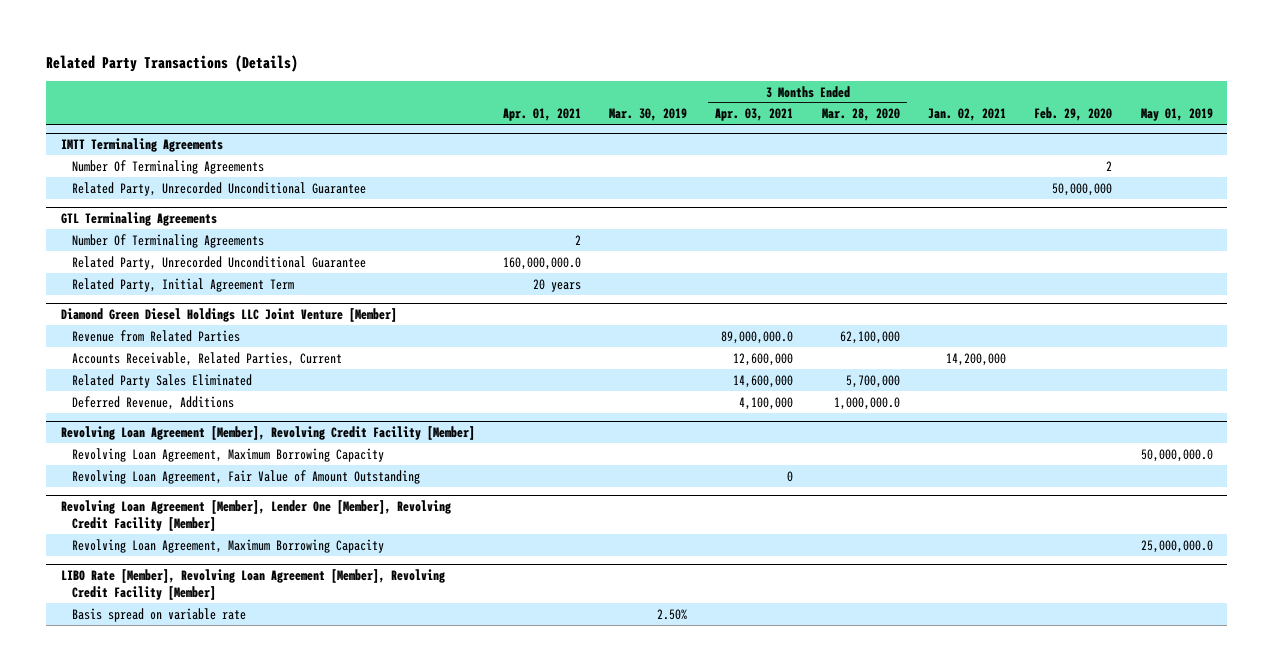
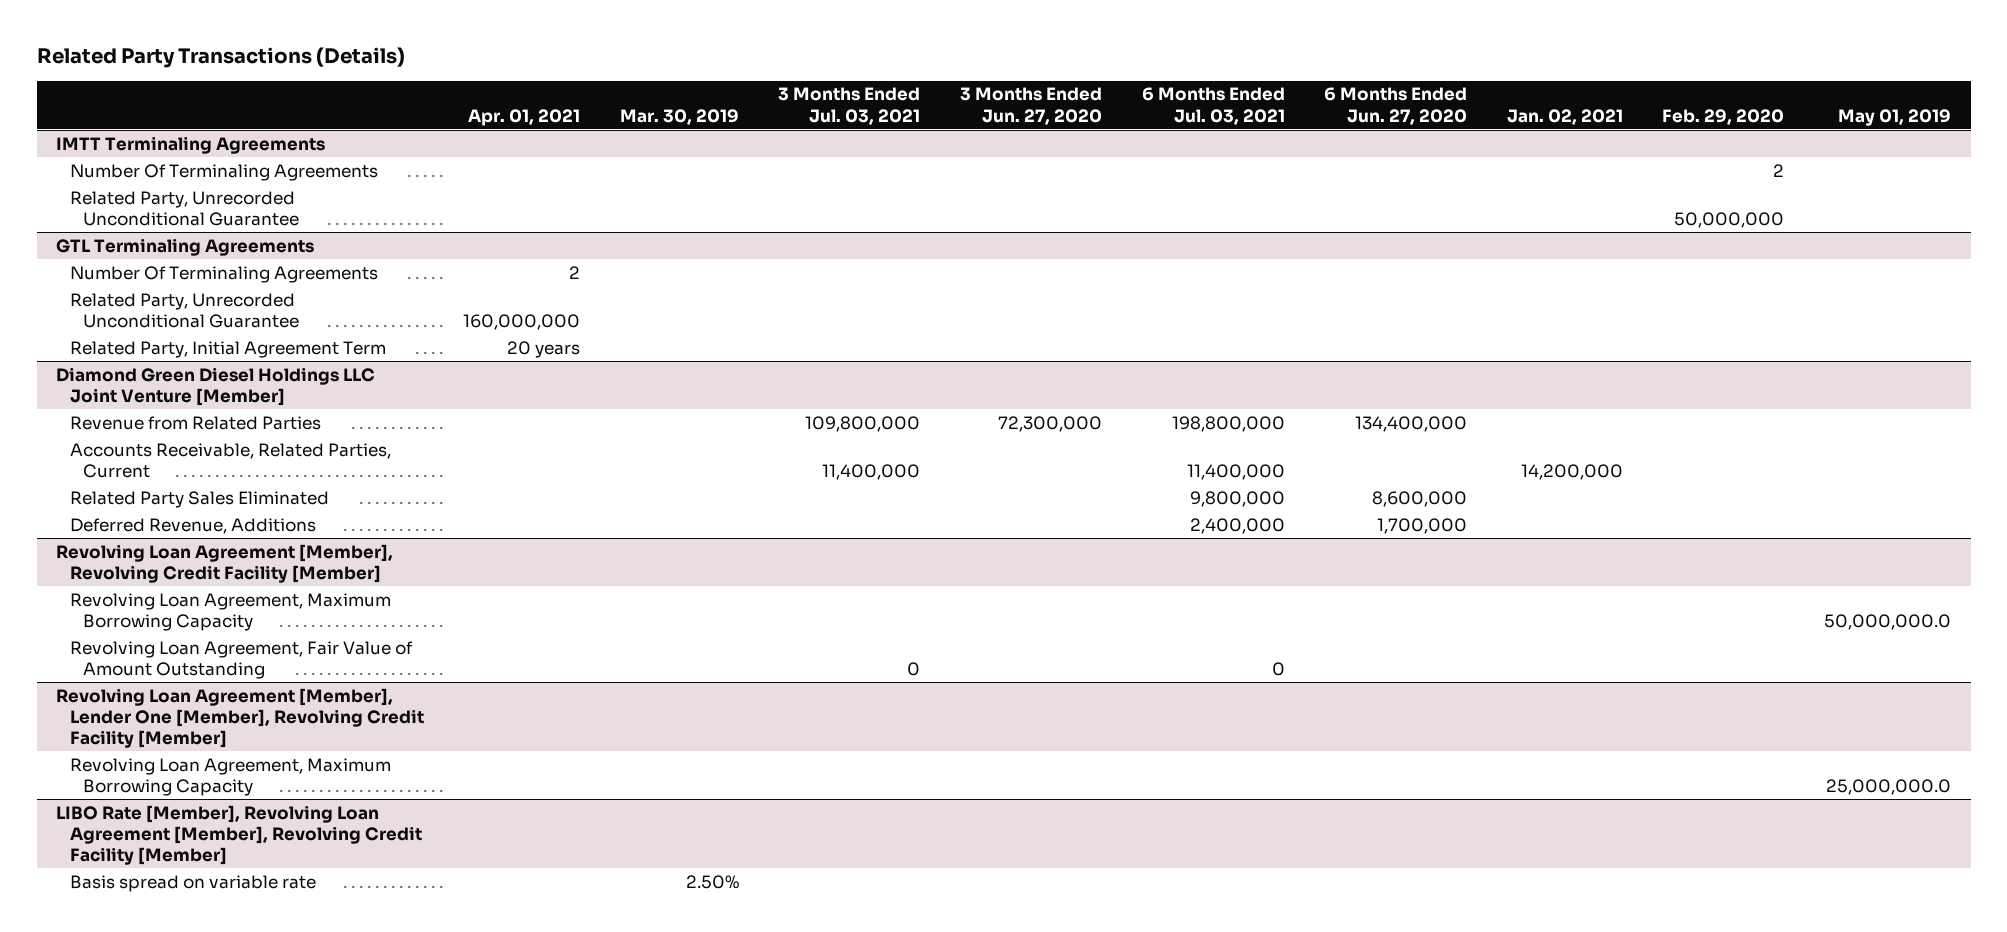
- | Apr. 01, 2021 | Mar. 30, 2019 | 3 Months Ended Apr. 03, 2021 | 3 Months Ended Mar. 28, 2020 | Jan. 02, 2021 | Feb. 29, 2020 | May 01, 2019
+ | Apr. 01, 2021 | Mar. 30, 2019 | 3 Months Ended Jul. 03, 2021 | 3 Months Ended Jun. 27, 2020 | 6 Months Ended Jul. 03, 2021 | 6 Months Ended Jun. 27, 2020 | Jan. 02, 2021 | Feb. 29, 2020 | May 01, 2019
@ GTL Terminaling Agreements
- Related Party, Unrecorded Unconditional Guarantee | 160,000,000.0 | | | | | |
+ Related Party, Unrecorded Unconditional Guarantee | 160,000,000 | | | | | | | |

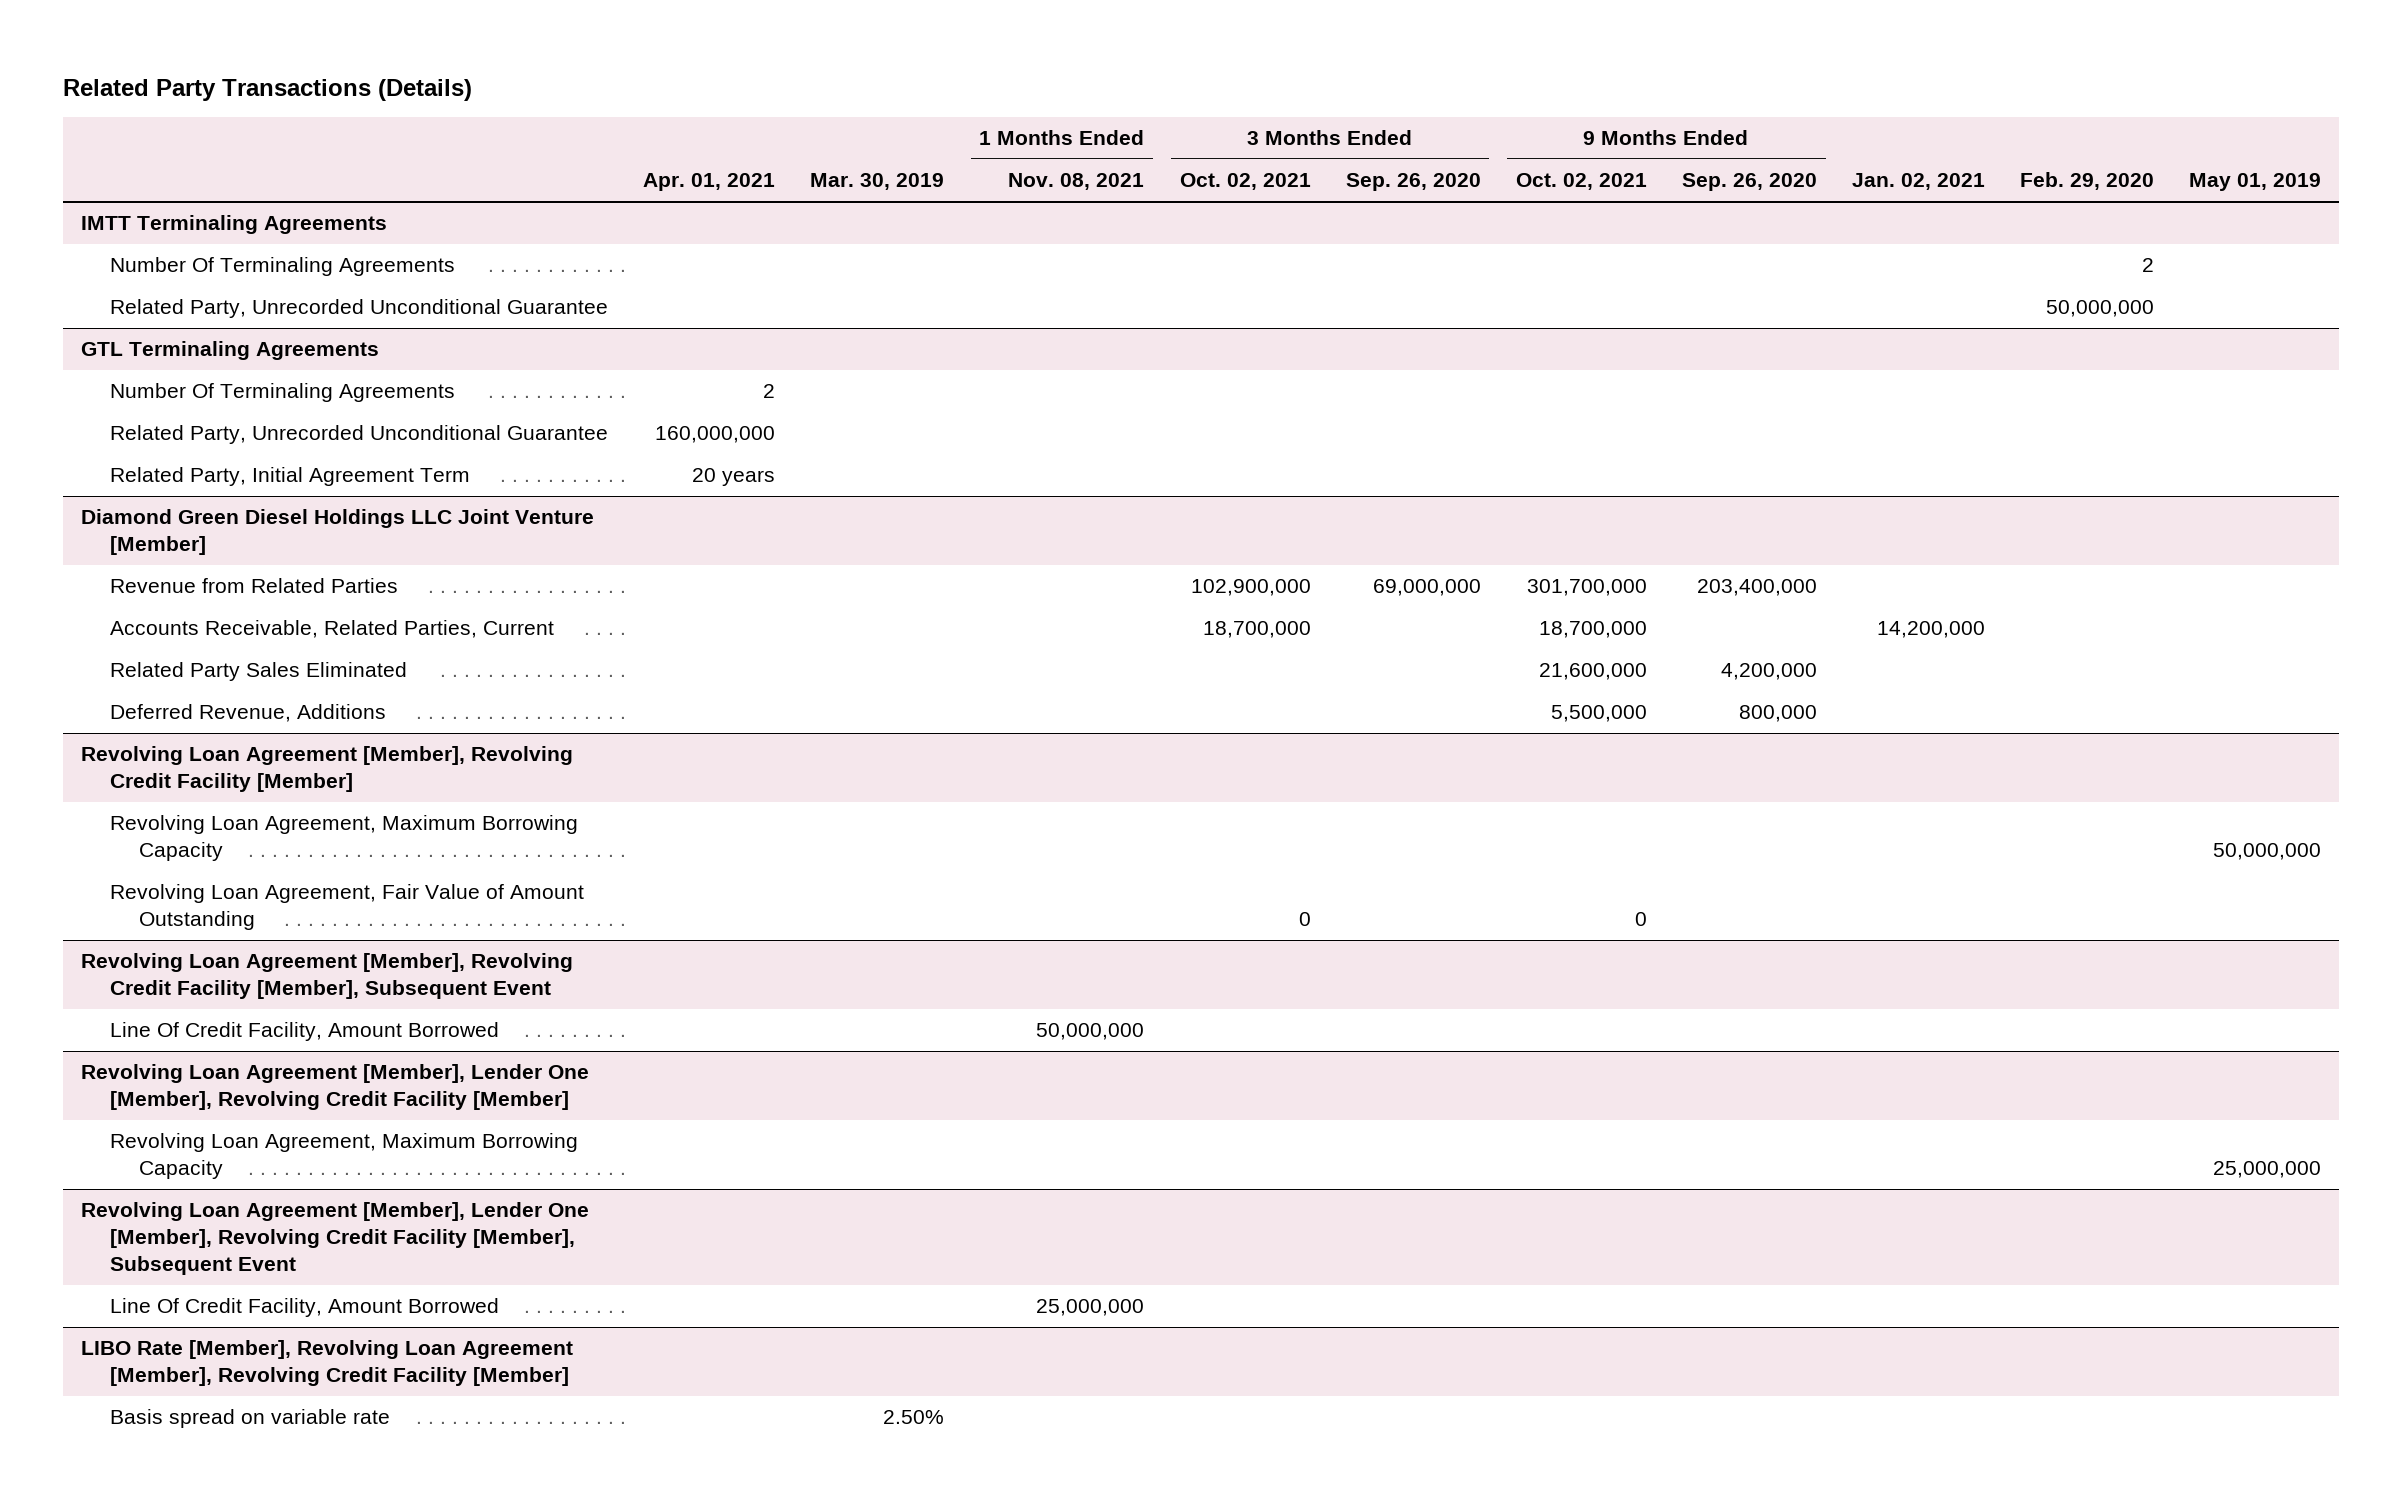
- | Apr. 01, 2021 | Mar. 30, 2019 | 3 Months Ended Jul. 03, 2021 | 3 Months Ended Jun. 27, 2020 | 6 Months Ended Jul. 03, 2021 | 6 Months Ended Jun. 27, 2020 | Jan. 02, 2021 | Feb. 29, 2020 | May 01, 2019
+ | Apr. 01, 2021 | Mar. 30, 2019 | 1 Months Ended Nov. 08, 2021 | 3 Months Ended Oct. 02, 2021 | 3 Months Ended Sep. 26, 2020 | 9 Months Ended Oct. 02, 2021 | 9 Months Ended Sep. 26, 2020 | Jan. 02, 2021 | Feb. 29, 2020 | May 01, 2019
@ Revolving Loan Agreement [Member], Revolving Credit Facility [Member]
- Revolving Loan Agreement, Maximum Borrowing Capacity | | | | | | | | | 50,000,000.0
+ Revolving Loan Agreement, Maximum Borrowing Capacity | | | | | | | | | | 50,000,000
+ Revolving Loan Agreement [Member], Revolving Credit Facility [Member], Subsequent Event
+ Line Of Credit Facility, Amount Borrowed | | | 50,000,000 | | | | | | |
@ Revolving Loan Agreement [Member], Lender One [Member], Revolving Credit Facility [Member]
- Revolving Loan Agreement, Maximum Borrowing Capacity | | | | | | | | | 25,000,000.0
+ Revolving Loan Agreement, Maximum Borrowing Capacity | | | | | | | | | | 25,000,000
+ Revolving Loan Agreement [Member], Lender One [Member], Revolving Credit Facility [Member], Subsequent Event
+ Line Of Credit Facility, Amount Borrowed | | | 25,000,000 | | | | | | |

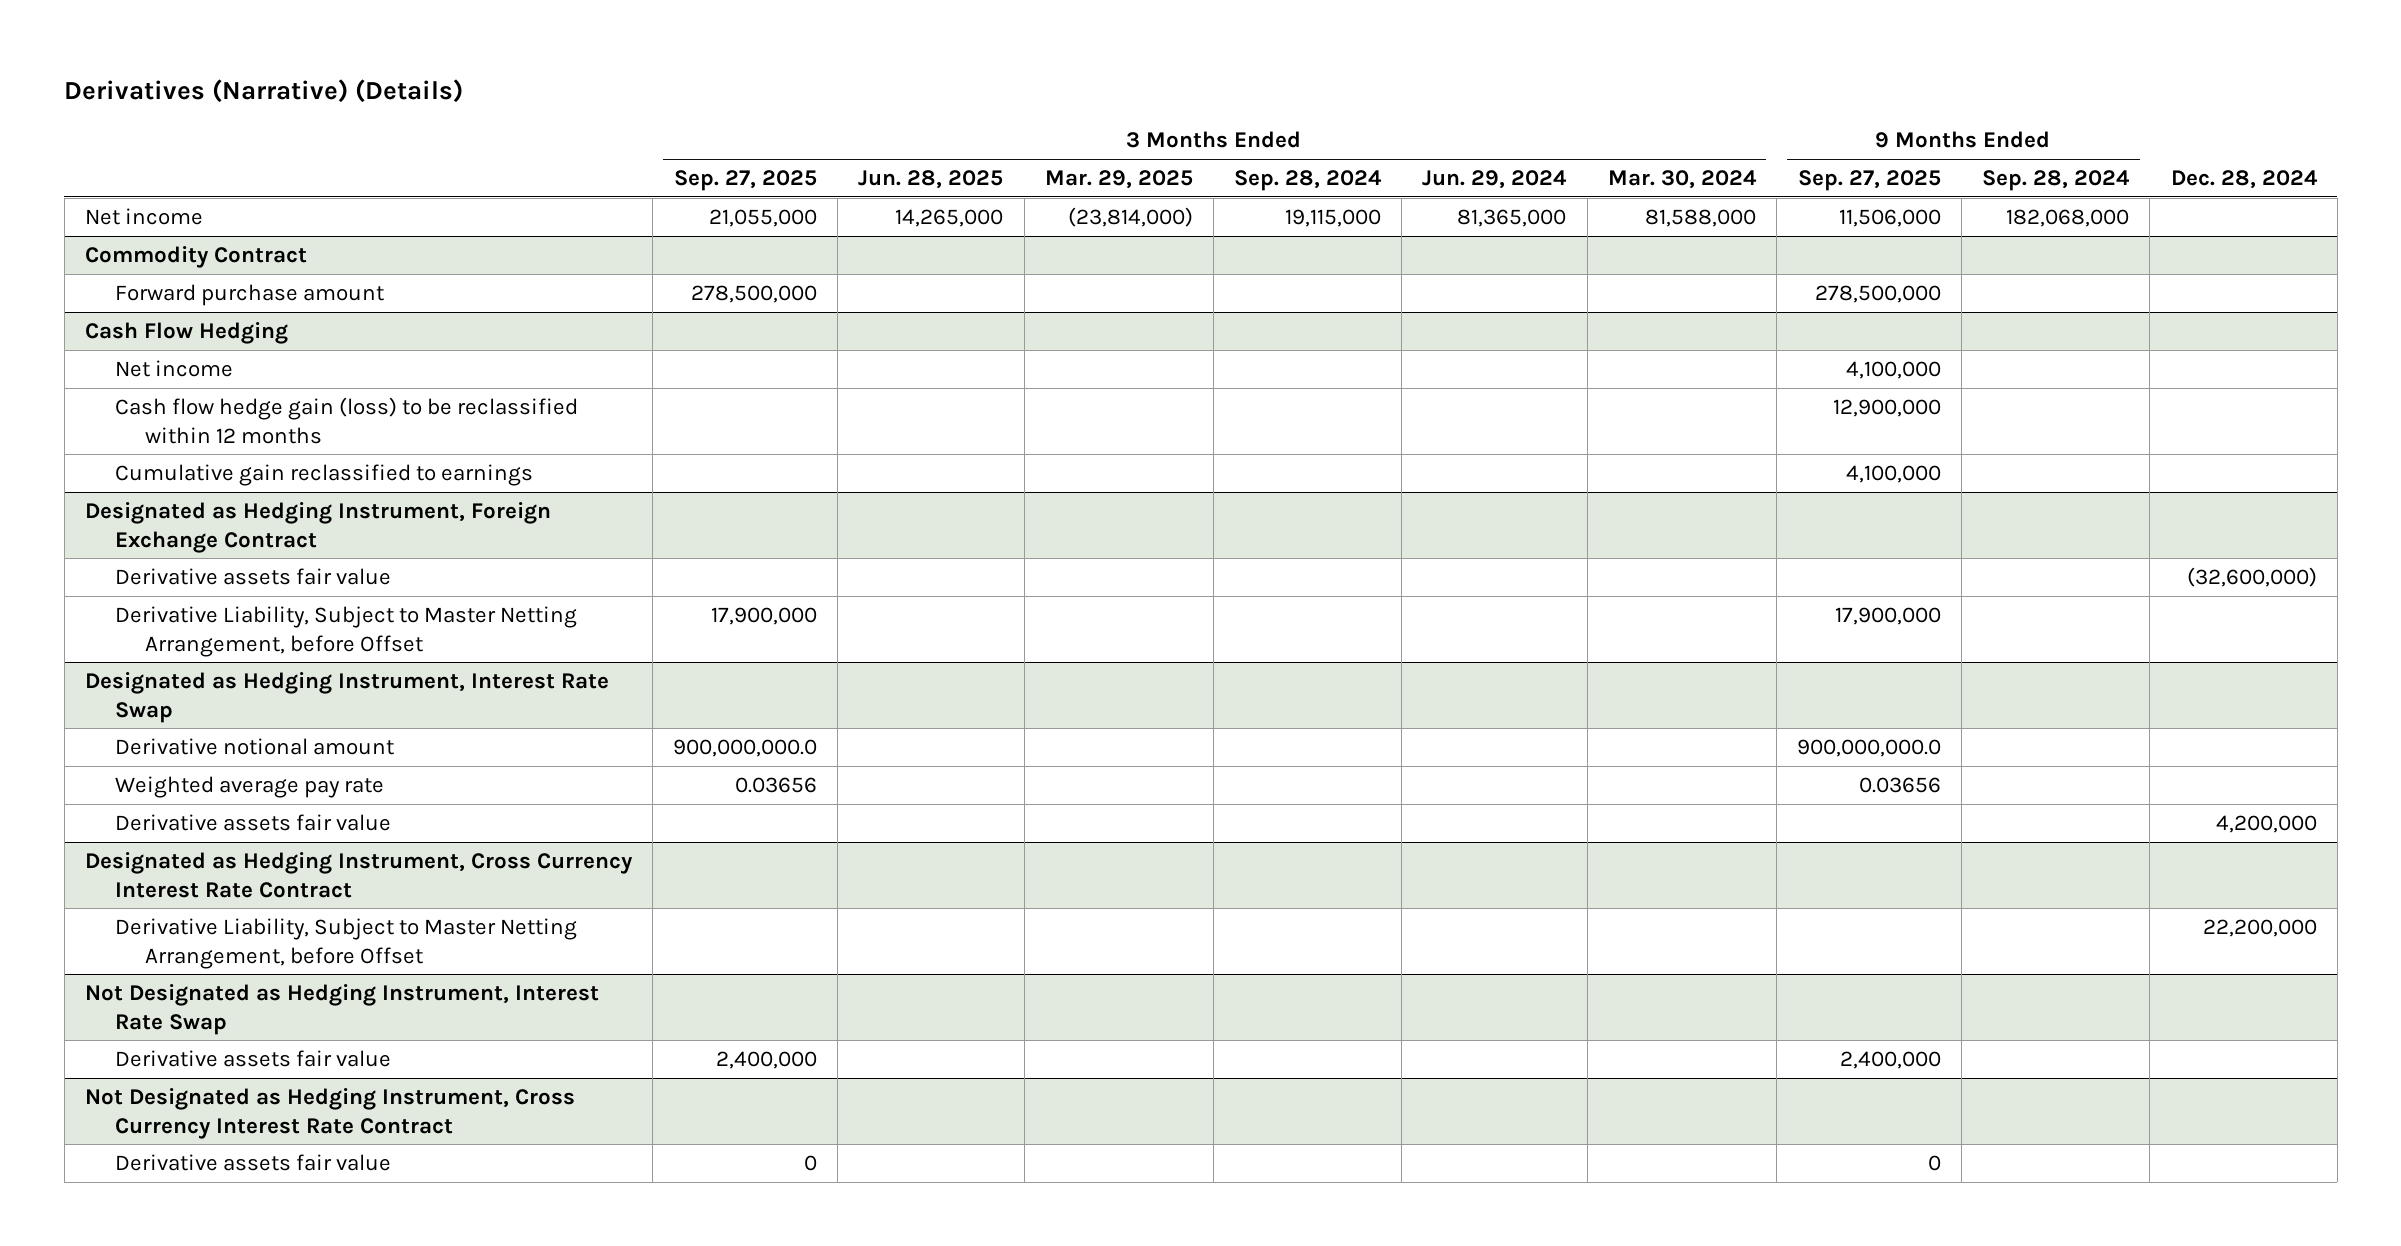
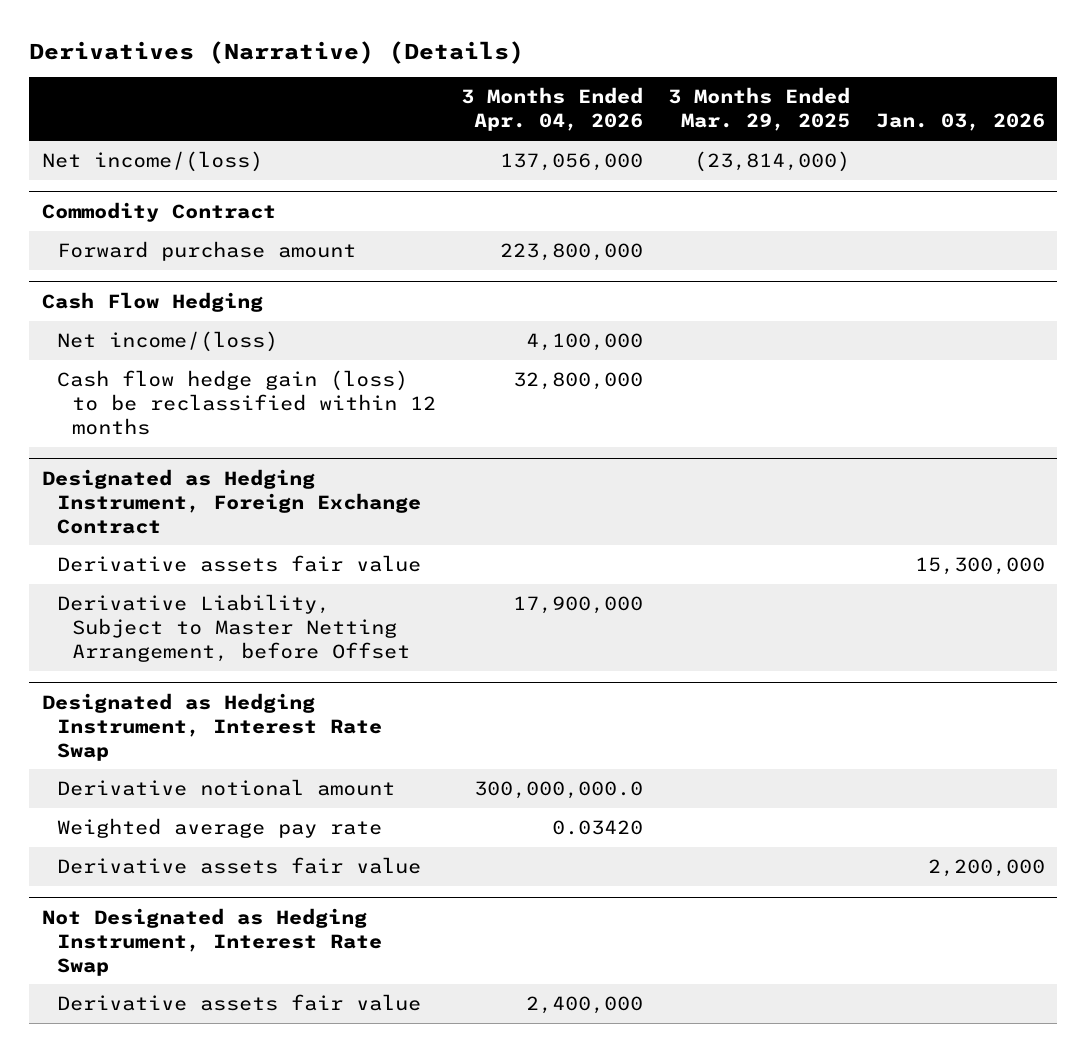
- | 3 Months Ended Sep. 27, 2025 | 3 Months Ended Jun. 28, 2025 | 3 Months Ended Mar. 29, 2025 | 3 Months Ended Sep. 28, 2024 | 3 Months Ended Jun. 29, 2024 | 3 Months Ended Mar. 30, 2024 | 9 Months Ended Sep. 27, 2025 | 9 Months Ended Sep. 28, 2024 | Dec. 28, 2024
+ | 3 Months Ended Apr. 04, 2026 | 3 Months Ended Mar. 29, 2025 | Jan. 03, 2026
- Net income | 21,055,000 | 14,265,000 | (23,814,000) | 19,115,000 | 81,365,000 | 81,588,000 | 11,506,000 | 182,068,000 |
+ Net income/(loss) | 137,056,000 | (23,814,000) |
@ Cash Flow Hedging
- Net income | | | | | | | 4,100,000 | |
+ Net income/(loss) | 4,100,000 | |
- Cumulative gain reclassified to earnings | | | | | | | 4,100,000 | |
- Designated as Hedging Instrument, Cross Currency Interest Rate Contract
- Derivative Liability, Subject to Master Netting Arrangement, before Offset | | | | | | | | | 22,200,000
- Not Designated as Hedging Instrument, Cross Currency Interest Rate Contract
- Derivative assets fair value | 0 | | | | | | 0 | |

